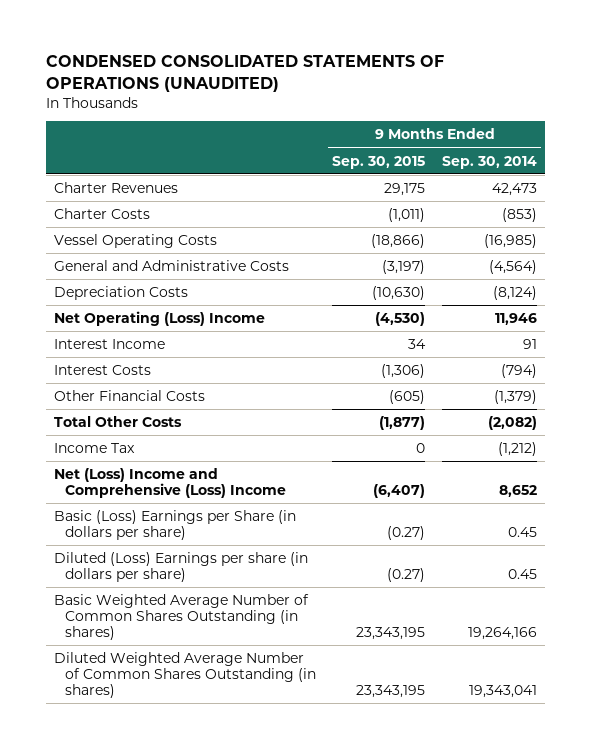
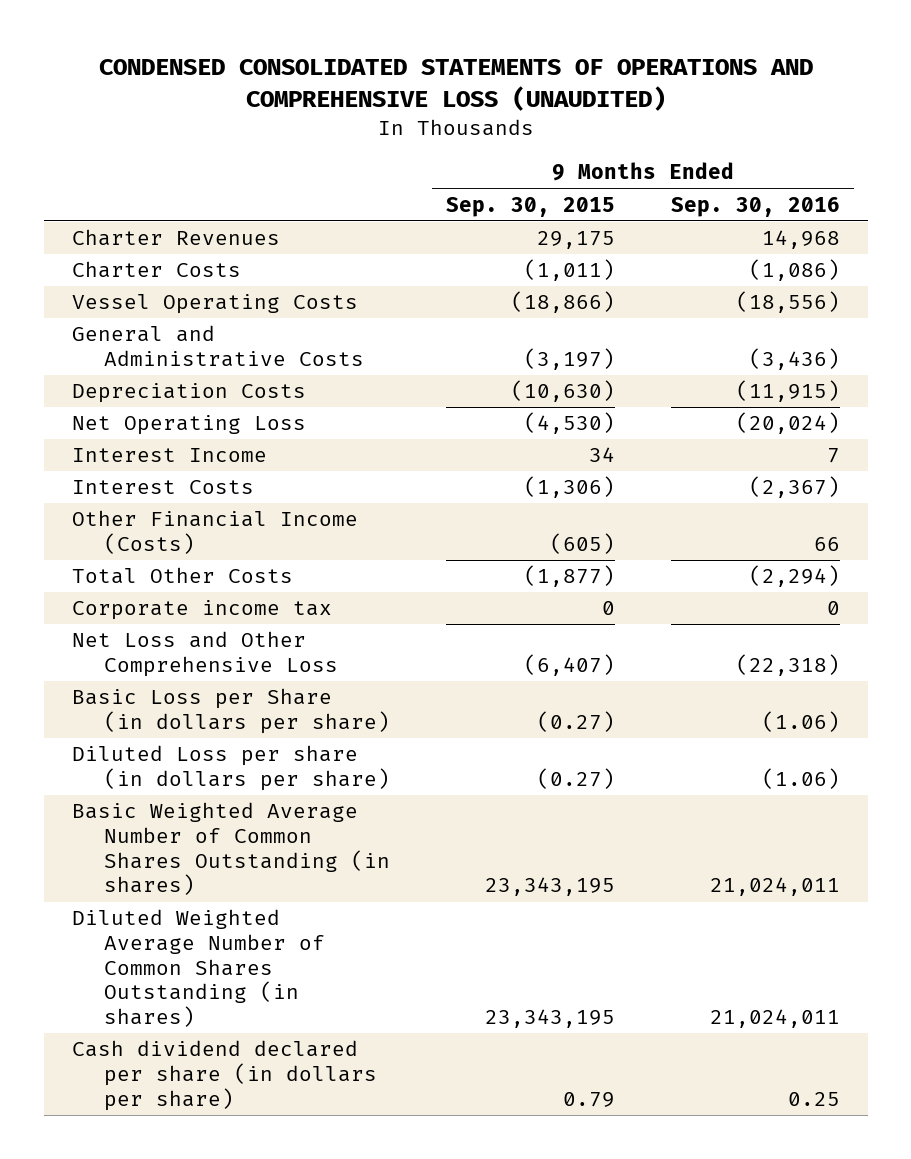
- CONDENSED CONSOLIDATED STATEMENTS OF OPERATIONS (UNAUDITED)
+ CONDENSED CONSOLIDATED STATEMENTS OF OPERATIONS AND COMPREHENSIVE LOSS (UNAUDITED)
- | 9 Months Ended Sep. 30, 2015 | 9 Months Ended Sep. 30, 2014
+ | 9 Months Ended Sep. 30, 2015 | 9 Months Ended Sep. 30, 2016
- Net Operating (Loss) Income | (4,530) | 11,946
+ Net Operating Loss | (4,530) | (20,024)
- Other Financial Costs | (605) | (1,379)
+ Other Financial Income (Costs) | (605) | 66
- Income Tax | 0 | (1,212)
- Net (Loss) Income and Comprehensive (Loss) Income | (6,407) | 8,652
- Basic (Loss) Earnings per Share (in dollars per share) | (0.27) | 0.45
- Diluted (Loss) Earnings per share (in dollars per share) | (0.27) | 0.45
+ Corporate income tax | 0 | 0
+ Net Loss and Other Comprehensive Loss | (6,407) | (22,318)
+ Basic Loss per Share (in dollars per share) | (0.27) | (1.06)
+ Diluted Loss per share (in dollars per share) | (0.27) | (1.06)
+ Cash dividend declared per share (in dollars per share) | 0.79 | 0.25

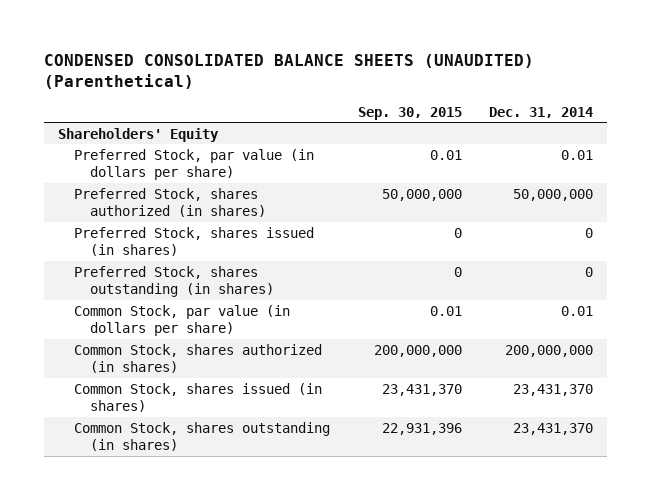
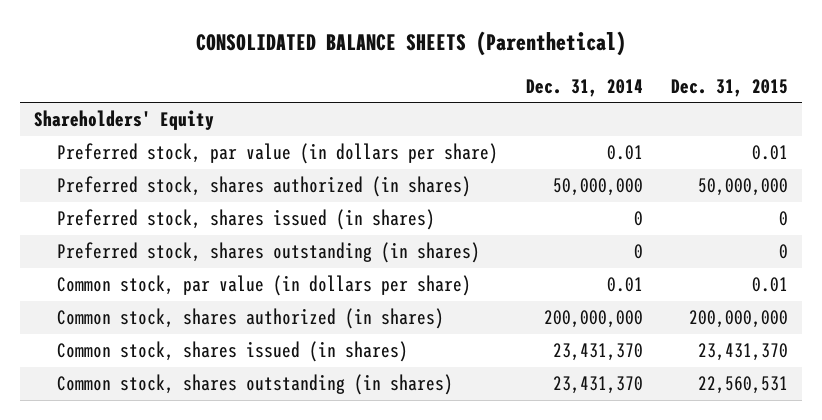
- CONDENSED CONSOLIDATED BALANCE SHEETS (UNAUDITED) (Parenthetical)
+ CONSOLIDATED BALANCE SHEETS (Parenthetical)
- | Sep. 30, 2015 | Dec. 31, 2014
+ | Dec. 31, 2014 | Dec. 31, 2015
- Preferred Stock, par value (in dollars per share) | 0.01 | 0.01
- Preferred Stock, shares authorized (in shares) | 50,000,000 | 50,000,000
- Preferred Stock, shares issued (in shares) | 0 | 0
- Preferred Stock, shares outstanding (in shares) | 0 | 0
- Common Stock, par value (in dollars per share) | 0.01 | 0.01
- Common Stock, shares authorized (in shares) | 200,000,000 | 200,000,000
- Common Stock, shares issued (in shares) | 23,431,370 | 23,431,370
- Common Stock, shares outstanding (in shares) | 22,931,396 | 23,431,370
+ Preferred stock, par value (in dollars per share) | 0.01 | 0.01
+ Preferred stock, shares authorized (in shares) | 50,000,000 | 50,000,000
+ Preferred stock, shares issued (in shares) | 0 | 0
+ Preferred stock, shares outstanding (in shares) | 0 | 0
+ Common stock, par value (in dollars per share) | 0.01 | 0.01
+ Common stock, shares authorized (in shares) | 200,000,000 | 200,000,000
+ Common stock, shares issued (in shares) | 23,431,370 | 23,431,370
+ Common stock, shares outstanding (in shares) | 23,431,370 | 22,560,531

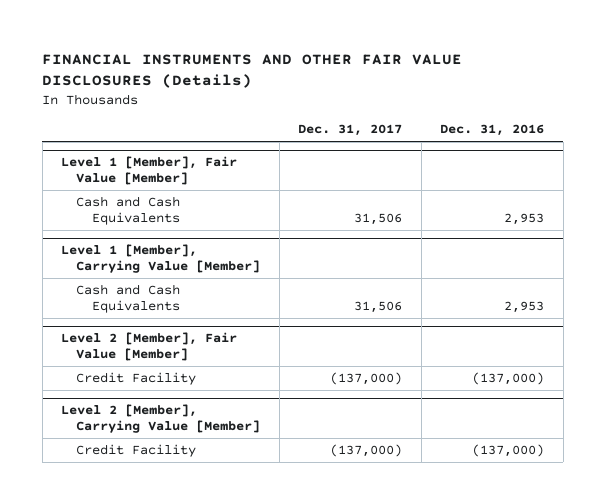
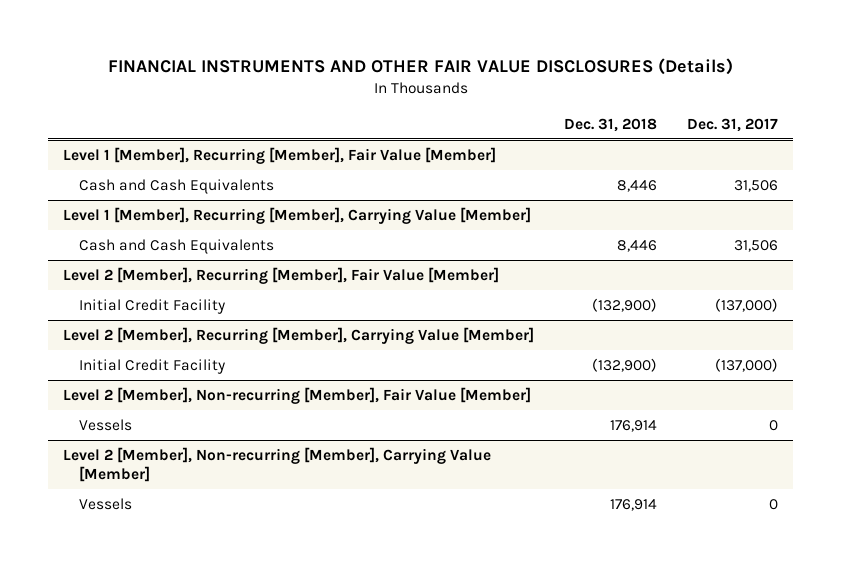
- | Dec. 31, 2017 | Dec. 31, 2016
+ | Dec. 31, 2018 | Dec. 31, 2017
- Level 1 [Member], Fair Value [Member]
+ Level 1 [Member], Recurring [Member], Fair Value [Member]
- Level 1 [Member], Carrying Value [Member]
+ Level 1 [Member], Recurring [Member], Carrying Value [Member]
- Level 2 [Member], Fair Value [Member]
- Credit Facility | (137,000) | (137,000)
- Level 2 [Member], Carrying Value [Member]
- Credit Facility | (137,000) | (137,000)
+ Level 2 [Member], Recurring [Member], Fair Value [Member]
+ Initial Credit Facility | (132,900) | (137,000)
+ Level 2 [Member], Recurring [Member], Carrying Value [Member]
+ Initial Credit Facility | (132,900) | (137,000)
+ Level 2 [Member], Non-recurring [Member], Fair Value [Member]
+ Vessels | 176,914 | 0
+ Level 2 [Member], Non-recurring [Member], Carrying Value [Member]
+ Vessels | 176,914 | 0

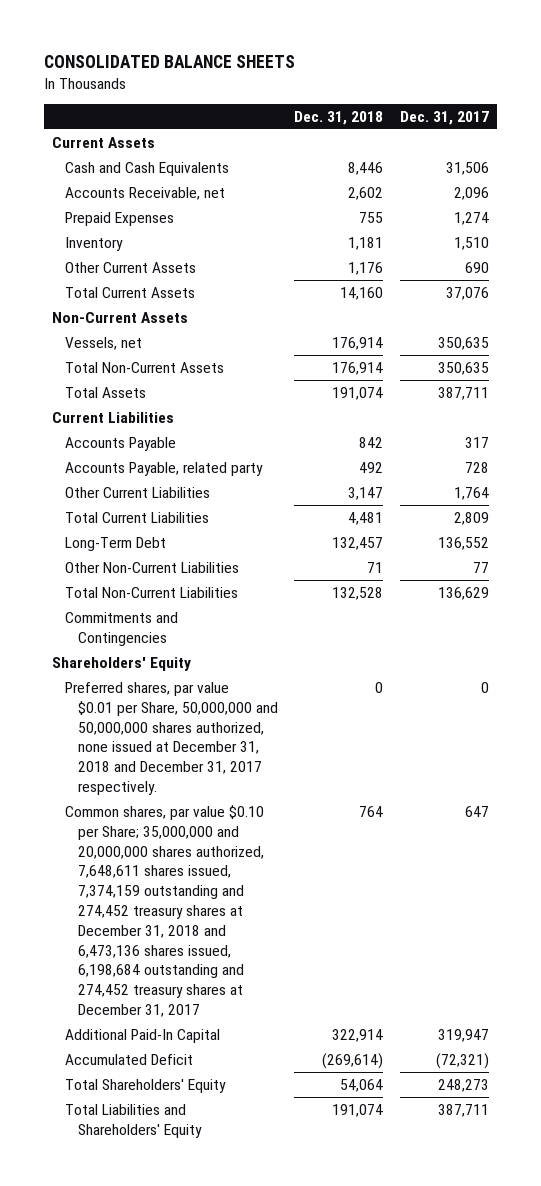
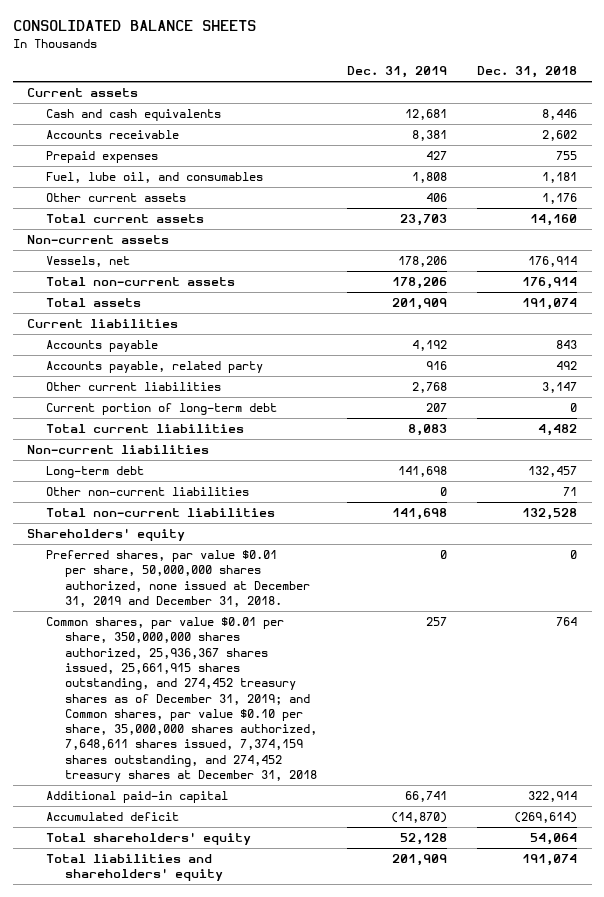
- | Dec. 31, 2018 | Dec. 31, 2017
+ | Dec. 31, 2019 | Dec. 31, 2018
- Current Assets
- Cash and Cash Equivalents | 8,446 | 31,506
- Accounts Receivable, net | 2,602 | 2,096
- Prepaid Expenses | 755 | 1,274
- Inventory | 1,181 | 1,510
- Other Current Assets | 1,176 | 690
- Total Current Assets | 14,160 | 37,076
- Non-Current Assets
+ Current assets
+ Cash and cash equivalents | 12,681 | 8,446
+ Accounts receivable | 8,381 | 2,602
+ Prepaid expenses | 427 | 755
+ Fuel, lube oil, and consumables | 1,808 | 1,181
+ Other current assets | 406 | 1,176
+ Total current assets | 23,703 | 14,160
+ Non-current assets
- Total Non-Current Assets | 176,914 | 350,635
- Total Assets | 191,074 | 387,711
- Current Liabilities
- Accounts Payable | 842 | 317
- Accounts Payable, related party | 492 | 728
- Other Current Liabilities | 3,147 | 1,764
- Total Current Liabilities | 4,481 | 2,809
- Long-Term Debt | 132,457 | 136,552
- Other Non-Current Liabilities | 71 | 77
- Total Non-Current Liabilities | 132,528 | 136,629
- Commitments and Contingencies
- Shareholders' Equity
- Preferred shares, par value $0.01 per Share, 50,000,000 and 50,000,000 shares authorized, none issued at December 31, 2018 and December 31, 2017 respectively. | 0 | 0
- Common shares, par value $0.10 per Share; 35,000,000 and 20,000,000 shares authorized, 7,648,611 shares issued, 7,374,159 outstanding and 274,452 treasury shares at December 31, 2018 and 6,473,136 shares issued, 6,198,684 outstanding and 274,452 treasury shares at December 31, 2017 | 764 | 647
- Additional Paid-In Capital | 322,914 | 319,947
- Accumulated Deficit | (269,614) | (72,321)
- Total Shareholders' Equity | 54,064 | 248,273
- Total Liabilities and Shareholders' Equity | 191,074 | 387,711
+ Total non-current assets | 178,206 | 176,914
+ Total assets | 201,909 | 191,074
+ Current liabilities
+ Accounts payable | 4,192 | 843
+ Accounts payable, related party | 916 | 492
+ Other current liabilities | 2,768 | 3,147
+ Current portion of long-term debt | 207 | 0
+ Total current liabilities | 8,083 | 4,482
+ Non-current liabilities
+ Long-term debt | 141,698 | 132,457
+ Other non-current liabilities | 0 | 71
+ Total non-current liabilities | 141,698 | 132,528
+ Shareholders' equity
+ Preferred shares, par value $0.01 per share, 50,000,000 shares authorized, none issued at December 31, 2019 and December 31, 2018. | 0 | 0
+ Common shares, par value $0.01 per share, 350,000,000 shares authorized, 25,936,367 shares issued, 25,661,915 shares outstanding, and 274,452 treasury shares as of December 31, 2019; and Common shares, par value $0.10 per share, 35,000,000 shares authorized, 7,648,611 shares issued, 7,374,159 shares outstanding, and 274,452 treasury shares at December 31, 2018 | 257 | 764
+ Additional paid-in capital | 66,741 | 322,914
+ Accumulated deficit | (14,870) | (269,614)
+ Total shareholders' equity | 52,128 | 54,064
+ Total liabilities and shareholders' equity | 201,909 | 191,074

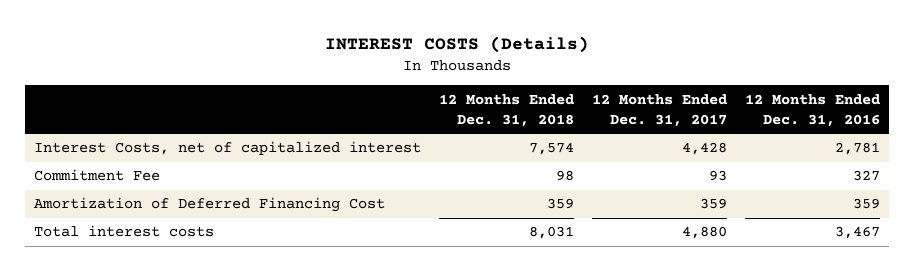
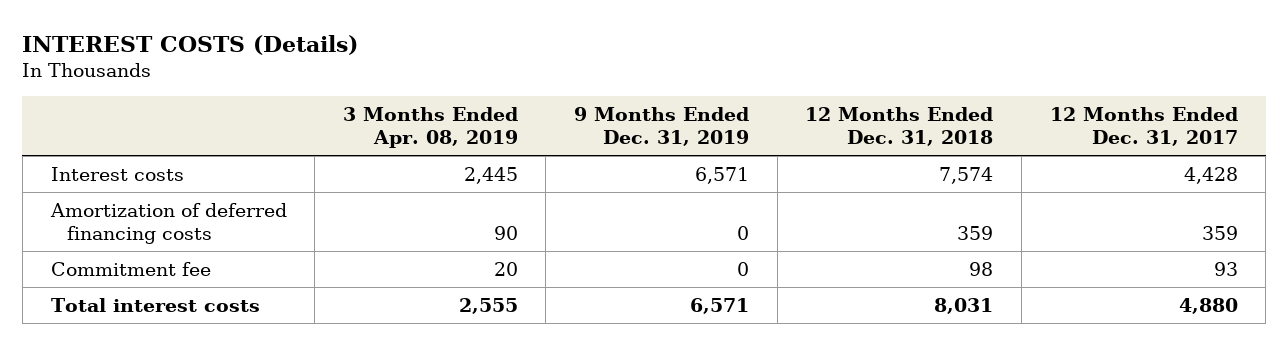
- | 12 Months Ended Dec. 31, 2018 | 12 Months Ended Dec. 31, 2017 | 12 Months Ended Dec. 31, 2016
+ | 3 Months Ended Apr. 08, 2019 | 9 Months Ended Dec. 31, 2019 | 12 Months Ended Dec. 31, 2018 | 12 Months Ended Dec. 31, 2017
- Interest Costs, net of capitalized interest | 7,574 | 4,428 | 2,781
- Commitment Fee | 98 | 93 | 327
- Amortization of Deferred Financing Cost | 359 | 359 | 359
+ Interest costs | 2,445 | 6,571 | 7,574 | 4,428
+ Amortization of deferred financing costs | 90 | 0 | 359 | 359
+ Commitment fee | 20 | 0 | 98 | 93

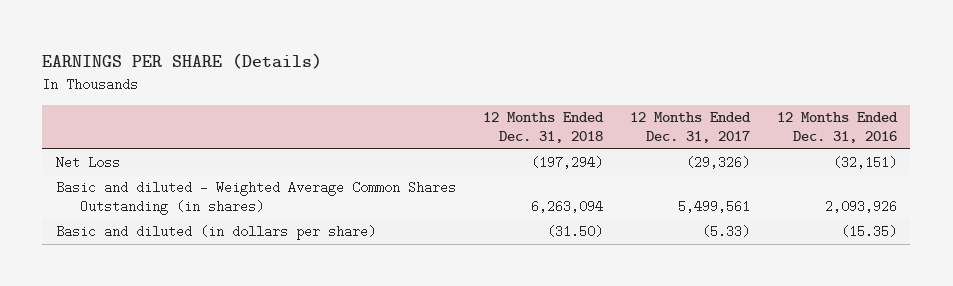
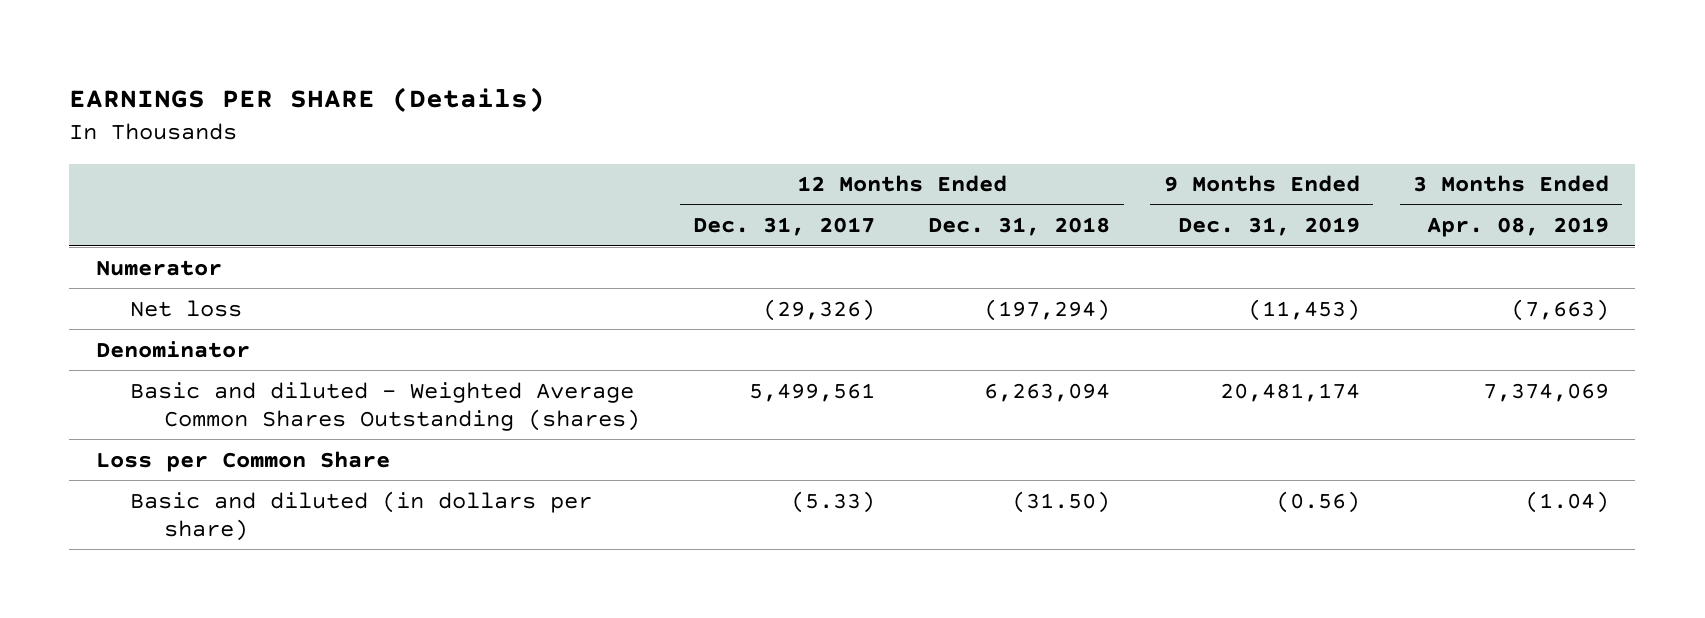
- | 12 Months Ended Dec. 31, 2018 | 12 Months Ended Dec. 31, 2017 | 12 Months Ended Dec. 31, 2016
+ | 12 Months Ended Dec. 31, 2017 | 12 Months Ended Dec. 31, 2018 | 9 Months Ended Dec. 31, 2019 | 3 Months Ended Apr. 08, 2019
- Net Loss | (197,294) | (29,326) | (32,151)
- Basic and diluted - Weighted Average Common Shares Outstanding (in shares) | 6,263,094 | 5,499,561 | 2,093,926
+ Numerator
+ Net loss | (29,326) | (197,294) | (11,453) | (7,663)
+ Denominator
+ Basic and diluted - Weighted Average Common Shares Outstanding (shares) | 5,499,561 | 6,263,094 | 20,481,174 | 7,374,069
+ Loss per Common Share

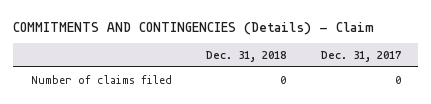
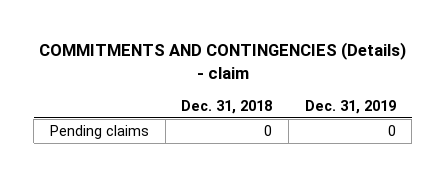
- COMMITMENTS AND CONTINGENCIES (Details) - Claim
+ COMMITMENTS AND CONTINGENCIES (Details) - claim
- | Dec. 31, 2018 | Dec. 31, 2017
+ | Dec. 31, 2018 | Dec. 31, 2019
- Number of claims filed | 0 | 0
+ Pending claims | 0 | 0

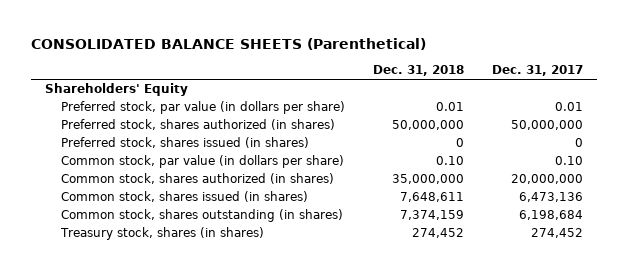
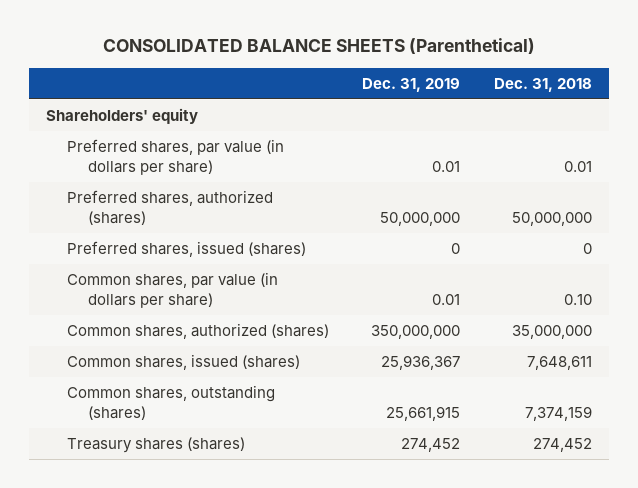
- | Dec. 31, 2018 | Dec. 31, 2017
+ | Dec. 31, 2019 | Dec. 31, 2018
- Shareholders' Equity
- Preferred stock, par value (in dollars per share) | 0.01 | 0.01
- Preferred stock, shares authorized (in shares) | 50,000,000 | 50,000,000
- Preferred stock, shares issued (in shares) | 0 | 0
- Common stock, par value (in dollars per share) | 0.10 | 0.10
- Common stock, shares authorized (in shares) | 35,000,000 | 20,000,000
- Common stock, shares issued (in shares) | 7,648,611 | 6,473,136
- Common stock, shares outstanding (in shares) | 7,374,159 | 6,198,684
- Treasury stock, shares (in shares) | 274,452 | 274,452
+ Shareholders' equity
+ Preferred shares, par value (in dollars per share) | 0.01 | 0.01
+ Preferred shares, authorized (shares) | 50,000,000 | 50,000,000
+ Preferred shares, issued (shares) | 0 | 0
+ Common shares, par value (in dollars per share) | 0.01 | 0.10
+ Common shares, authorized (shares) | 350,000,000 | 35,000,000
+ Common shares, issued (shares) | 25,936,367 | 7,648,611
+ Common shares, outstanding (shares) | 25,661,915 | 7,374,159
+ Treasury shares (shares) | 274,452 | 274,452

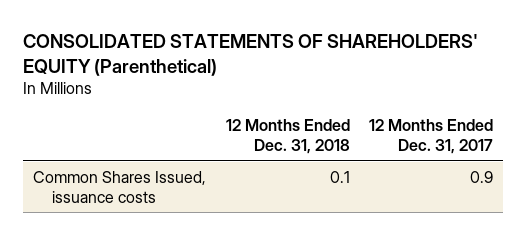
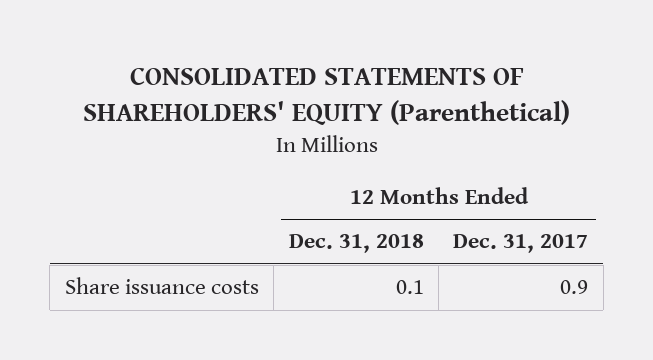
- Common Shares Issued, issuance costs | 0.1 | 0.9
+ Share issuance costs | 0.1 | 0.9

